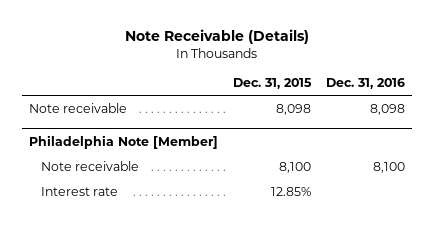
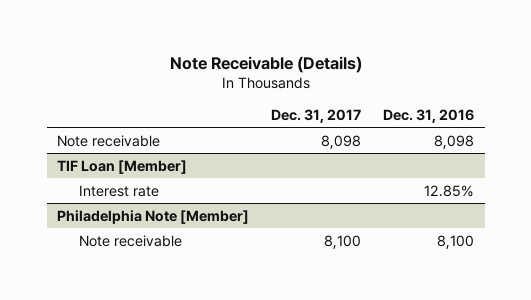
- | Dec. 31, 2015 | Dec. 31, 2016
+ | Dec. 31, 2017 | Dec. 31, 2016
+ TIF Loan [Member]
+ Interest rate | | 12.85%
@ Philadelphia Note [Member]
- Interest rate | 12.85% |

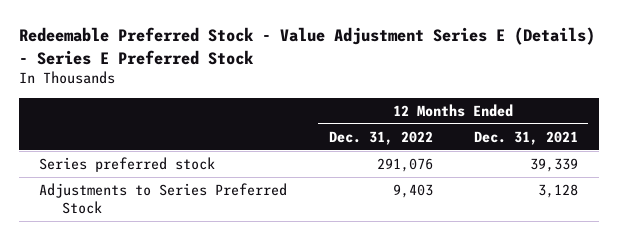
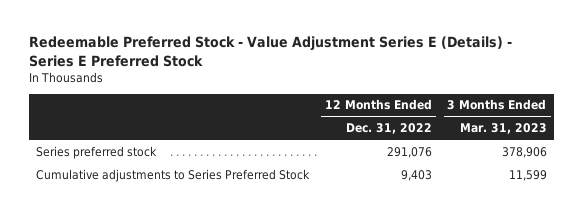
- | 12 Months Ended Dec. 31, 2022 | 12 Months Ended Dec. 31, 2021
+ | 12 Months Ended Dec. 31, 2022 | 3 Months Ended Mar. 31, 2023
- Adjustments to Series Preferred Stock | 9,403 | 3,128
+ Cumulative adjustments to Series Preferred Stock | 9,403 | 11,599

